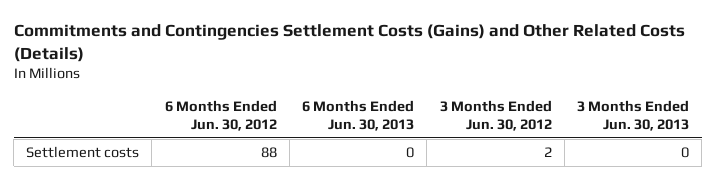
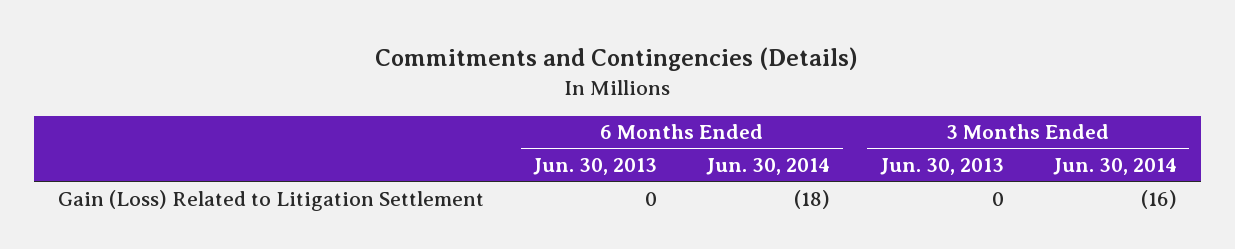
- Commitments and Contingencies Settlement Costs (Gains) and Other Related Costs (Details)
+ Commitments and Contingencies (Details)
- | 6 Months Ended Jun. 30, 2012 | 6 Months Ended Jun. 30, 2013 | 3 Months Ended Jun. 30, 2012 | 3 Months Ended Jun. 30, 2013
+ | 6 Months Ended Jun. 30, 2013 | 6 Months Ended Jun. 30, 2014 | 3 Months Ended Jun. 30, 2013 | 3 Months Ended Jun. 30, 2014
- Settlement costs | 88 | 0 | 2 | 0
+ Gain (Loss) Related to Litigation Settlement | 0 | (18) | 0 | (16)

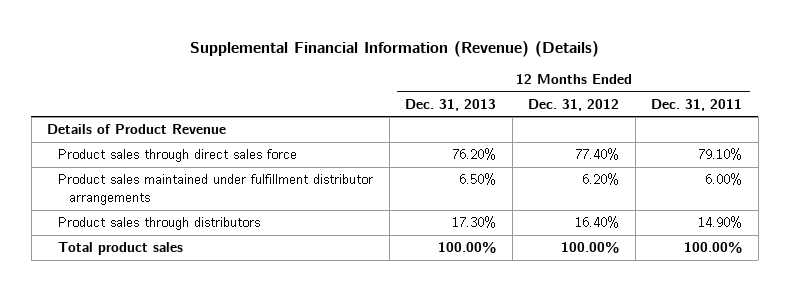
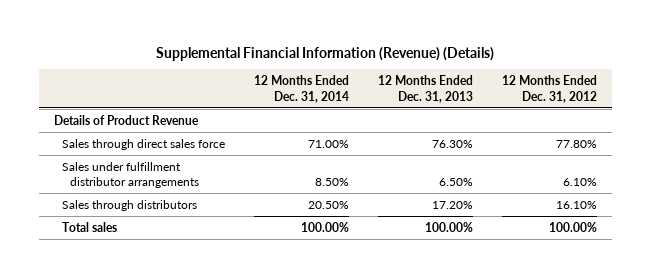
- | 12 Months Ended Dec. 31, 2013 | 12 Months Ended Dec. 31, 2012 | 12 Months Ended Dec. 31, 2011
+ | 12 Months Ended Dec. 31, 2014 | 12 Months Ended Dec. 31, 2013 | 12 Months Ended Dec. 31, 2012
- Product sales through direct sales force | 76.20% | 77.40% | 79.10%
- Product sales maintained under fulfillment distributor arrangements | 6.50% | 6.20% | 6.00%
- Product sales through distributors | 17.30% | 16.40% | 14.90%
- Total product sales | 100.00% | 100.00% | 100.00%
+ Sales through direct sales force | 71.00% | 76.30% | 77.80%
+ Sales under fulfillment distributor arrangements | 8.50% | 6.50% | 6.10%
+ Sales through distributors | 20.50% | 17.20% | 16.10%
+ Total sales | 100.00% | 100.00% | 100.00%

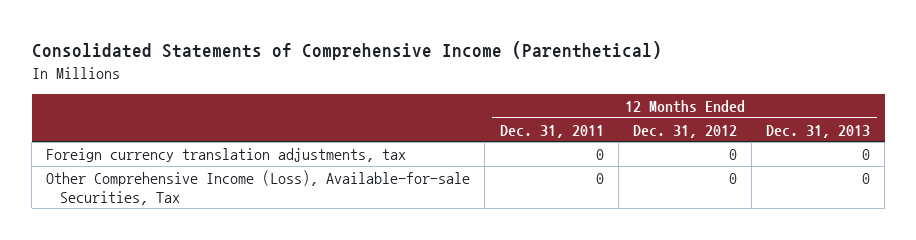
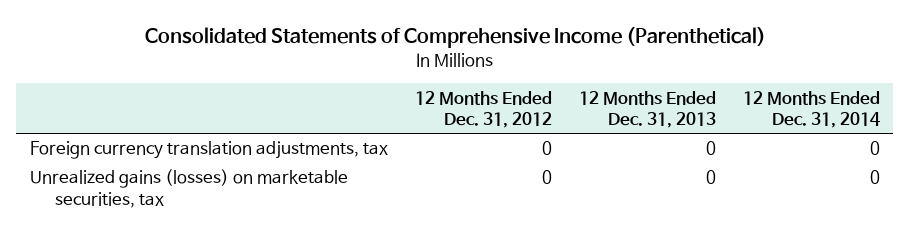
- | 12 Months Ended Dec. 31, 2011 | 12 Months Ended Dec. 31, 2012 | 12 Months Ended Dec. 31, 2013
+ | 12 Months Ended Dec. 31, 2012 | 12 Months Ended Dec. 31, 2013 | 12 Months Ended Dec. 31, 2014
- Other Comprehensive Income (Loss), Available-for-sale Securities, Tax | 0 | 0 | 0
+ Unrealized gains (losses) on marketable securities, tax | 0 | 0 | 0

